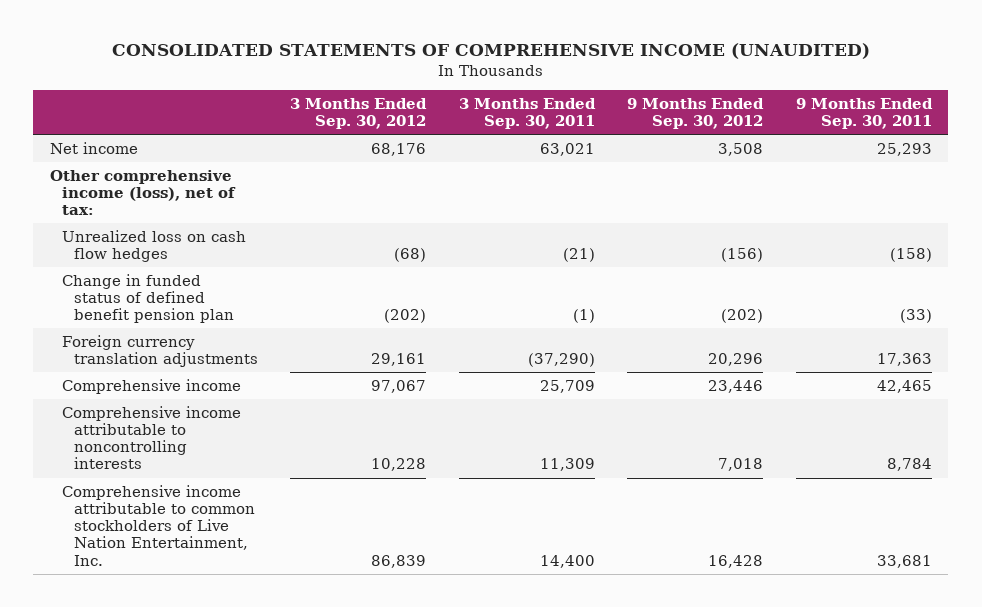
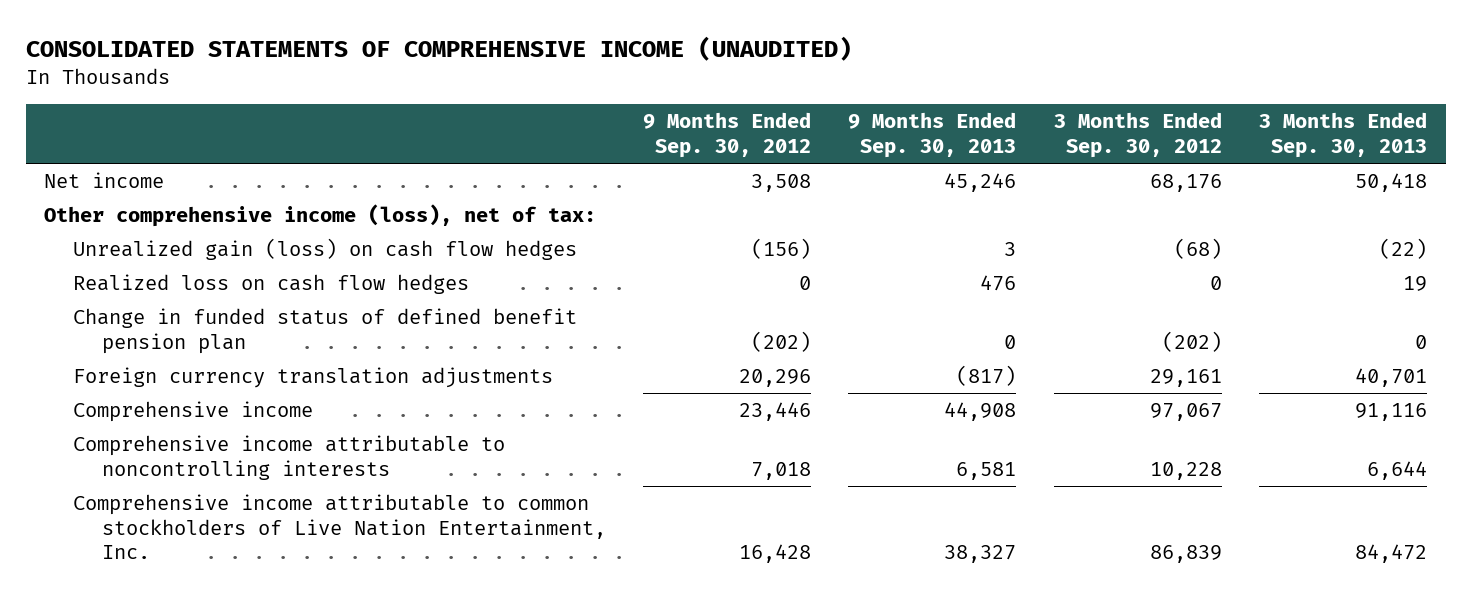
- | 3 Months Ended Sep. 30, 2012 | 3 Months Ended Sep. 30, 2011 | 9 Months Ended Sep. 30, 2012 | 9 Months Ended Sep. 30, 2011
+ | 9 Months Ended Sep. 30, 2012 | 9 Months Ended Sep. 30, 2013 | 3 Months Ended Sep. 30, 2012 | 3 Months Ended Sep. 30, 2013
- Unrealized loss on cash flow hedges | (68) | (21) | (156) | (158)
+ Unrealized gain (loss) on cash flow hedges | (156) | 3 | (68) | (22)
+ Realized loss on cash flow hedges | 0 | 476 | 0 | 19

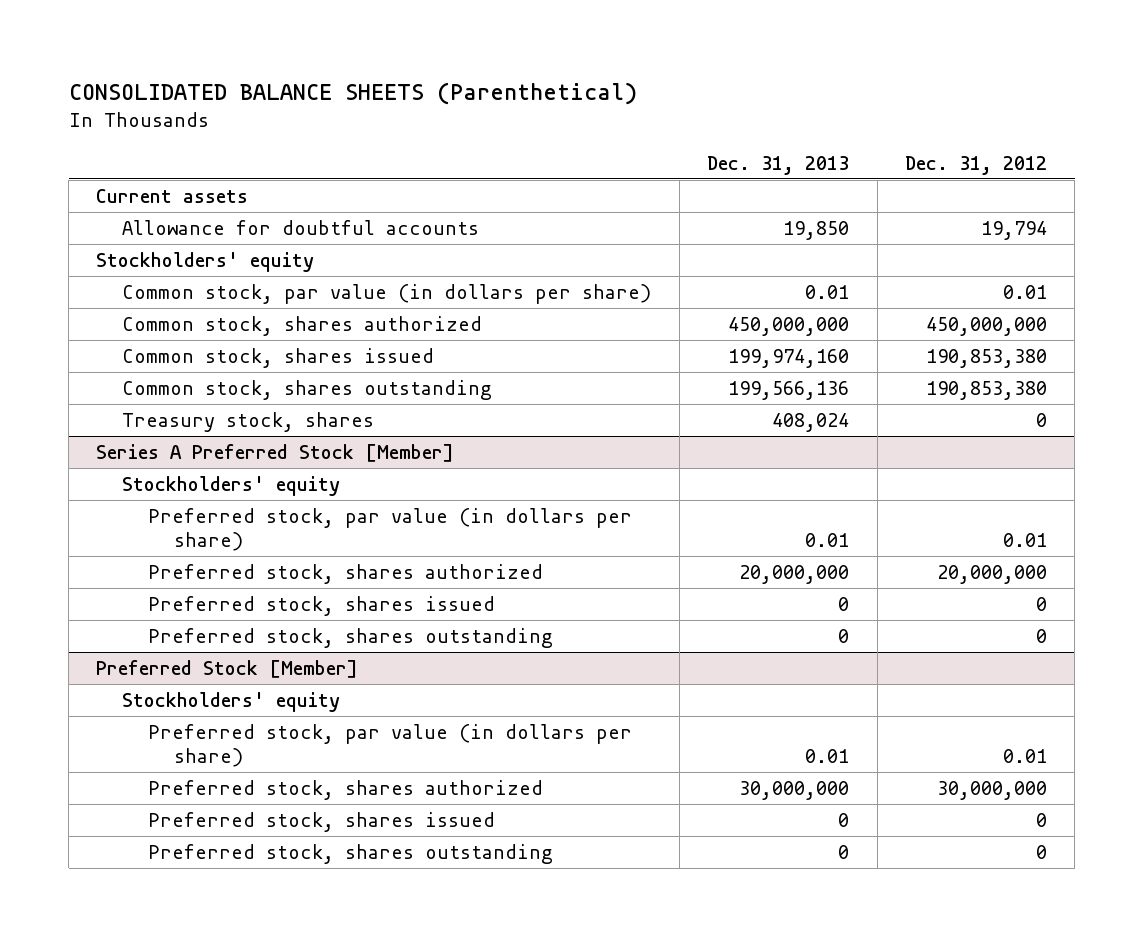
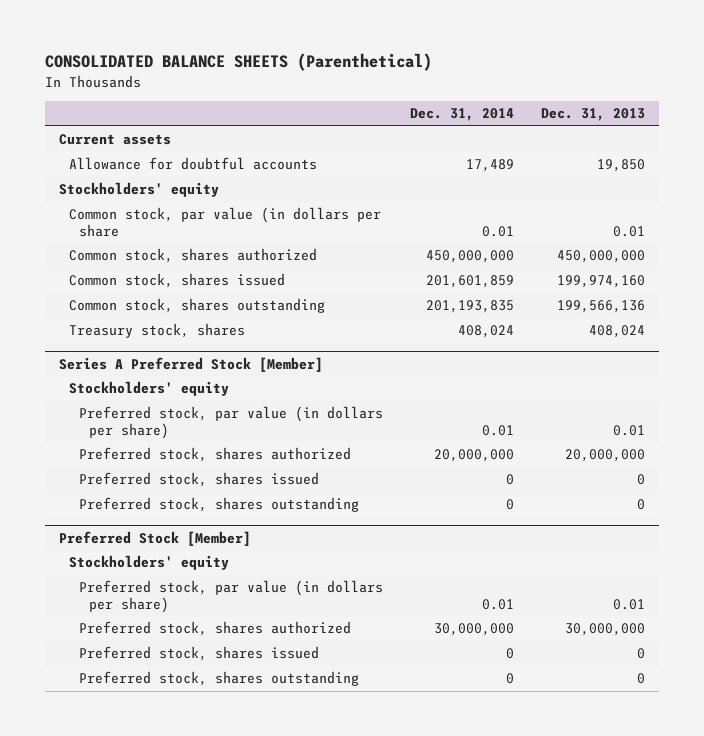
- | Dec. 31, 2013 | Dec. 31, 2012
+ | Dec. 31, 2014 | Dec. 31, 2013
- Common stock, par value (in dollars per share) | 0.01 | 0.01
+ Common stock, par value (in dollars per share | 0.01 | 0.01

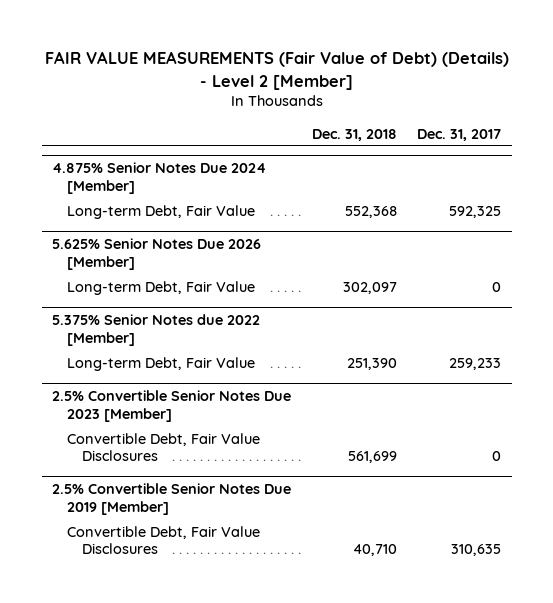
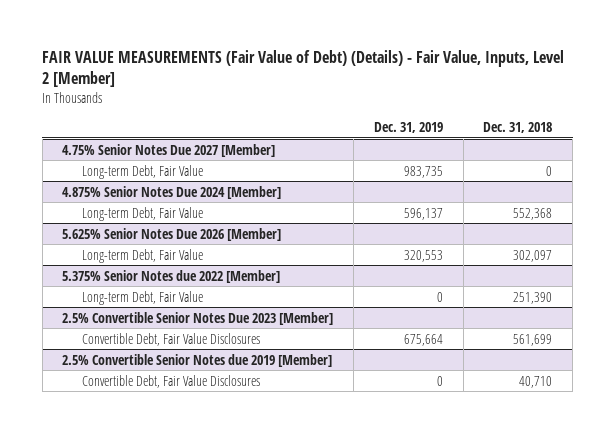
- FAIR VALUE MEASUREMENTS (Fair Value of Debt) (Details) - Level 2 [Member]
+ FAIR VALUE MEASUREMENTS (Fair Value of Debt) (Details) - Fair Value, Inputs, Level 2 [Member]
- | Dec. 31, 2018 | Dec. 31, 2017
+ | Dec. 31, 2019 | Dec. 31, 2018
+ 4.75% Senior Notes Due 2027 [Member]
+ Long-term Debt, Fair Value | 983,735 | 0
- 2.5% Convertible Senior Notes Due 2019 [Member]
+ 2.5% Convertible Senior Notes due 2019 [Member]

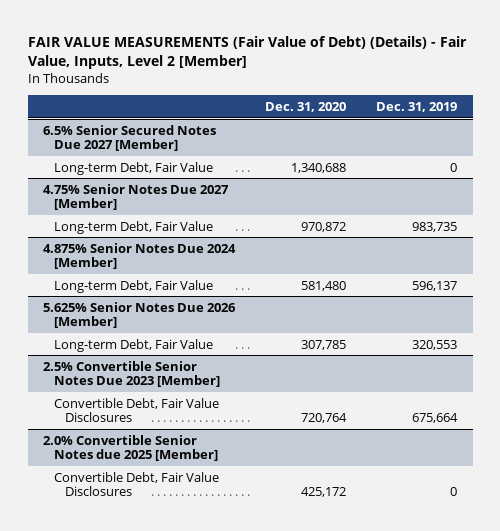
- | Dec. 31, 2019 | Dec. 31, 2018
+ | Dec. 31, 2020 | Dec. 31, 2019
+ 6.5% Senior Secured Notes Due 2027 [Member]
+ Long-term Debt, Fair Value | 1,340,688 | 0
- 5.375% Senior Notes due 2022 [Member]
- Long-term Debt, Fair Value | 0 | 251,390
- 2.5% Convertible Senior Notes due 2019 [Member]
+ 2.0% Convertible Senior Notes due 2025 [Member]

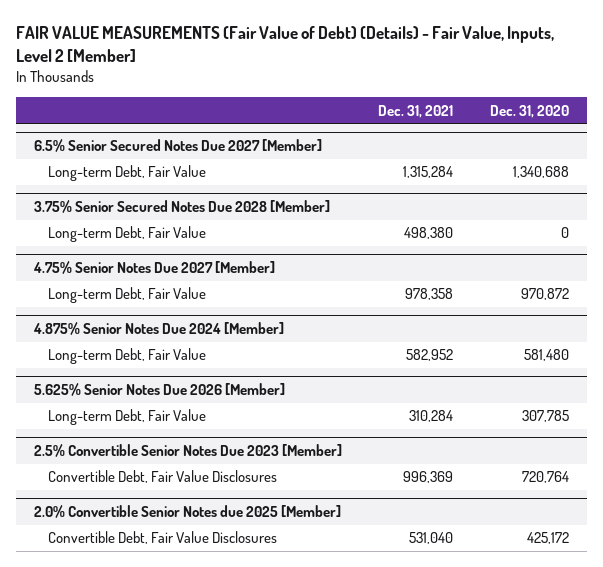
- | Dec. 31, 2020 | Dec. 31, 2019
+ | Dec. 31, 2021 | Dec. 31, 2020
+ 3.75% Senior Secured Notes Due 2028 [Member]
+ Long-term Debt, Fair Value | 498,380 | 0

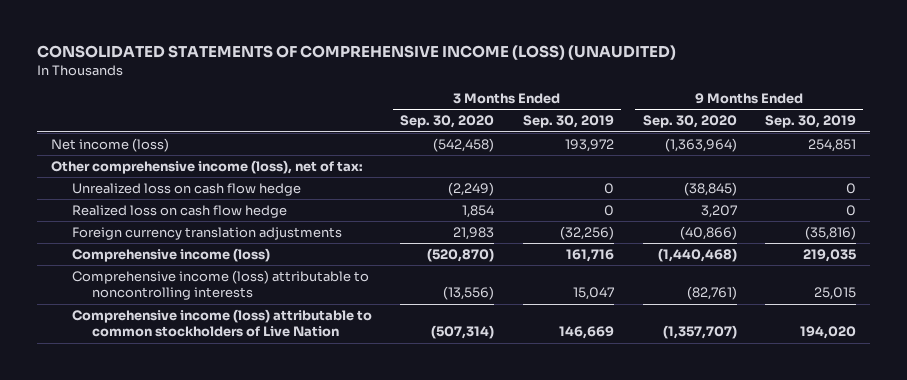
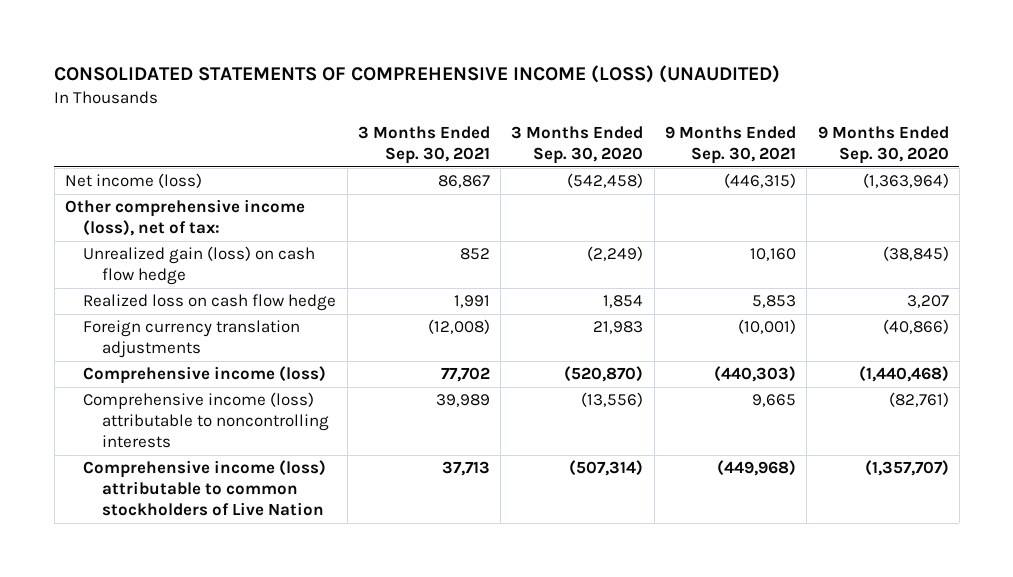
- | 3 Months Ended Sep. 30, 2020 | 3 Months Ended Sep. 30, 2019 | 9 Months Ended Sep. 30, 2020 | 9 Months Ended Sep. 30, 2019
+ | 3 Months Ended Sep. 30, 2021 | 3 Months Ended Sep. 30, 2020 | 9 Months Ended Sep. 30, 2021 | 9 Months Ended Sep. 30, 2020
- Unrealized loss on cash flow hedge | (2,249) | 0 | (38,845) | 0
+ Unrealized gain (loss) on cash flow hedge | 852 | (2,249) | 10,160 | (38,845)

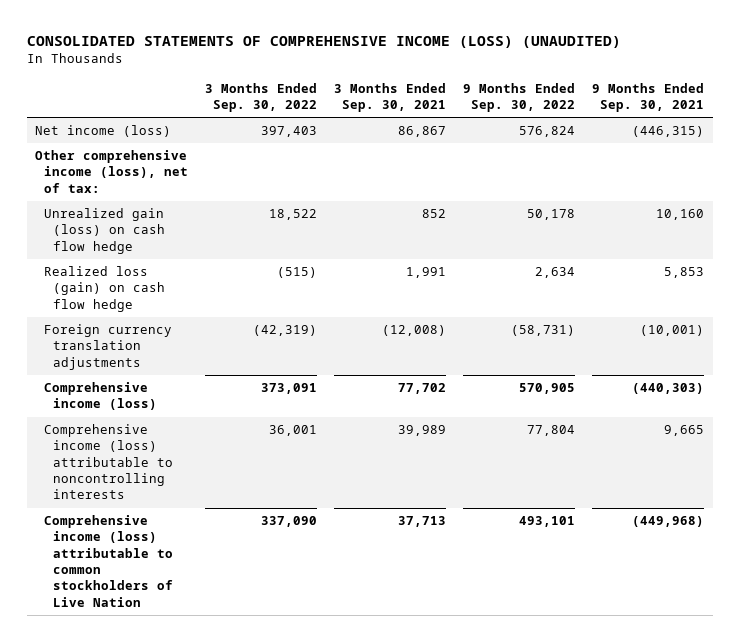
- | 3 Months Ended Sep. 30, 2021 | 3 Months Ended Sep. 30, 2020 | 9 Months Ended Sep. 30, 2021 | 9 Months Ended Sep. 30, 2020
+ | 3 Months Ended Sep. 30, 2022 | 3 Months Ended Sep. 30, 2021 | 9 Months Ended Sep. 30, 2022 | 9 Months Ended Sep. 30, 2021
- Realized loss on cash flow hedge | 1,991 | 1,854 | 5,853 | 3,207
+ Realized loss (gain) on cash flow hedge | (515) | 1,991 | 2,634 | 5,853

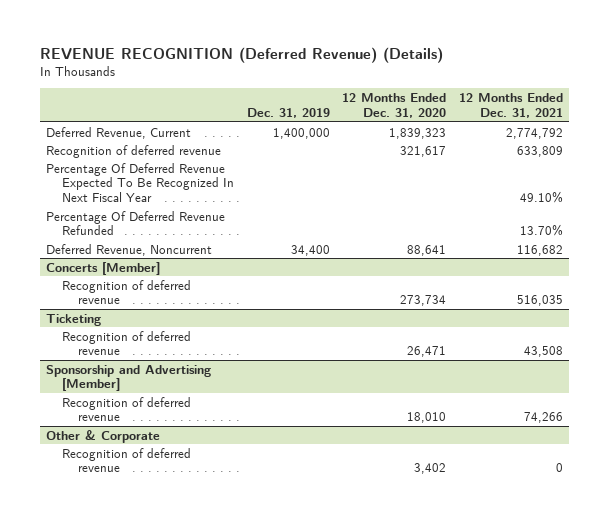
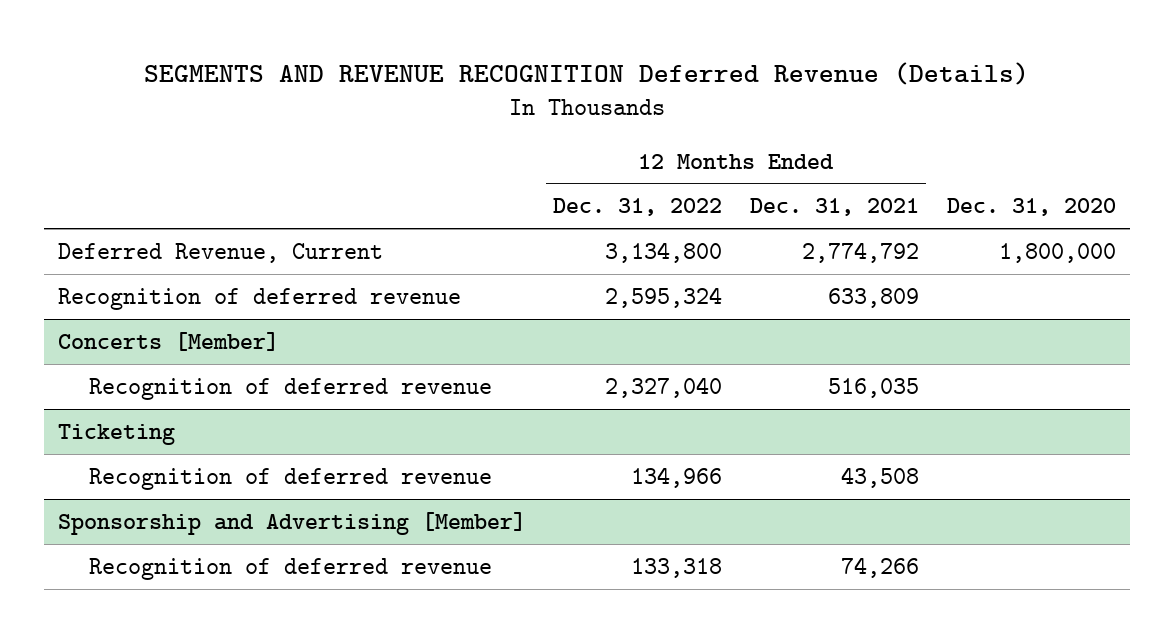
- REVENUE RECOGNITION (Deferred Revenue) (Details)
+ SEGMENTS AND REVENUE RECOGNITION Deferred Revenue (Details)
- | Dec. 31, 2019 | 12 Months Ended Dec. 31, 2020 | 12 Months Ended Dec. 31, 2021
+ | 12 Months Ended Dec. 31, 2022 | 12 Months Ended Dec. 31, 2021 | Dec. 31, 2020
- Percentage Of Deferred Revenue Expected To Be Recognized In Next Fiscal Year | | | 49.10%
- Percentage Of Deferred Revenue Refunded | | | 13.70%
- Deferred Revenue, Noncurrent | 34,400 | 88,641 | 116,682
- Other & Corporate
- Recognition of deferred revenue | | 3,402 | 0

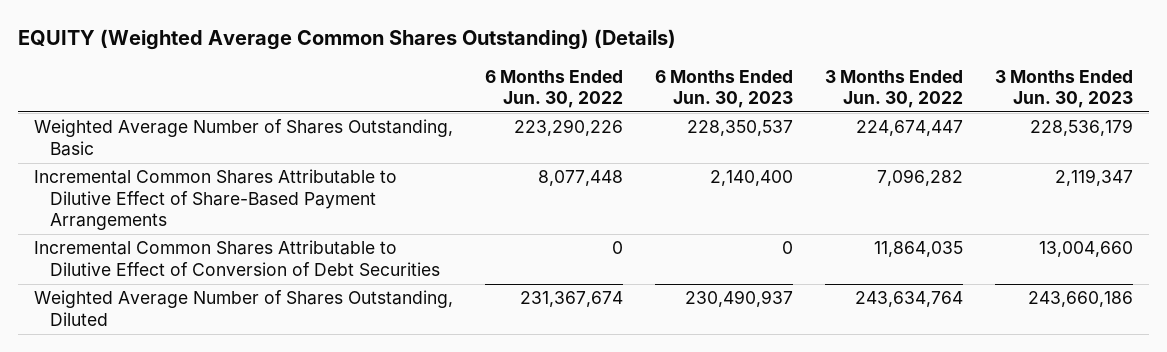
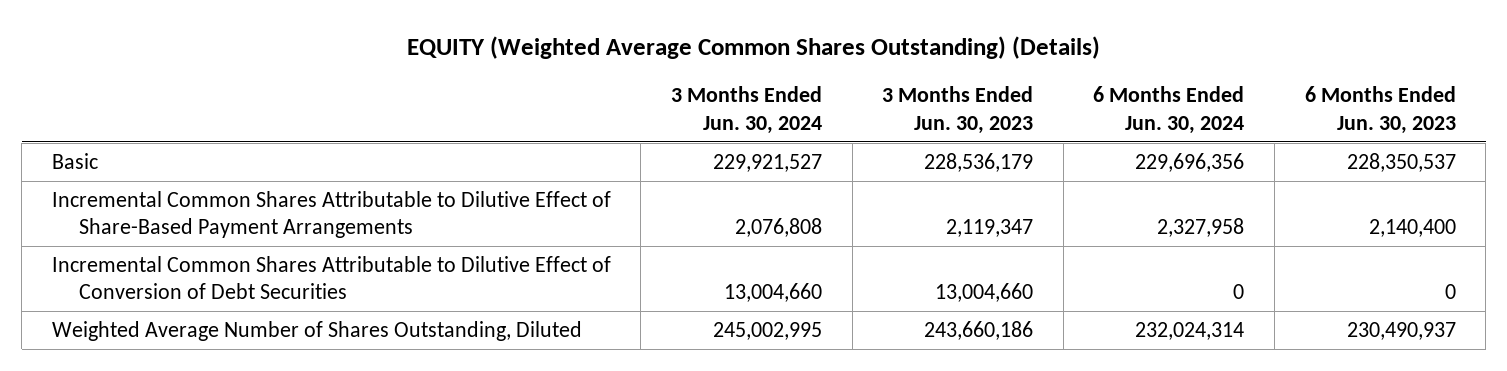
- | 6 Months Ended Jun. 30, 2022 | 6 Months Ended Jun. 30, 2023 | 3 Months Ended Jun. 30, 2022 | 3 Months Ended Jun. 30, 2023
+ | 3 Months Ended Jun. 30, 2024 | 3 Months Ended Jun. 30, 2023 | 6 Months Ended Jun. 30, 2024 | 6 Months Ended Jun. 30, 2023
- Weighted Average Number of Shares Outstanding, Basic | 223,290,226 | 228,350,537 | 224,674,447 | 228,536,179
+ Basic | 229,921,527 | 228,536,179 | 229,696,356 | 228,350,537

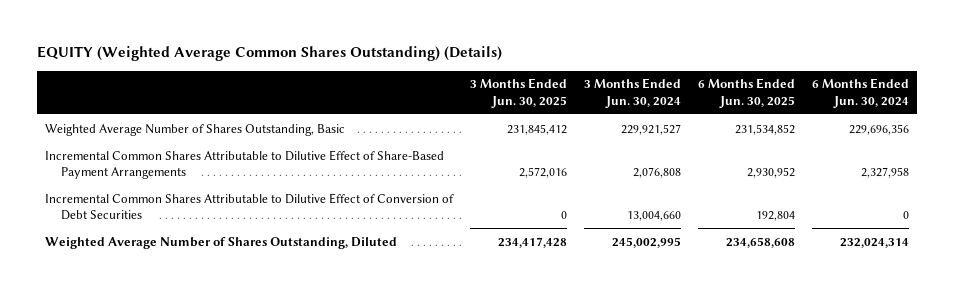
- | 3 Months Ended Jun. 30, 2024 | 3 Months Ended Jun. 30, 2023 | 6 Months Ended Jun. 30, 2024 | 6 Months Ended Jun. 30, 2023
+ | 3 Months Ended Jun. 30, 2025 | 3 Months Ended Jun. 30, 2024 | 6 Months Ended Jun. 30, 2025 | 6 Months Ended Jun. 30, 2024
- Basic | 229,921,527 | 228,536,179 | 229,696,356 | 228,350,537
+ Weighted Average Number of Shares Outstanding, Basic | 231,845,412 | 229,921,527 | 231,534,852 | 229,696,356

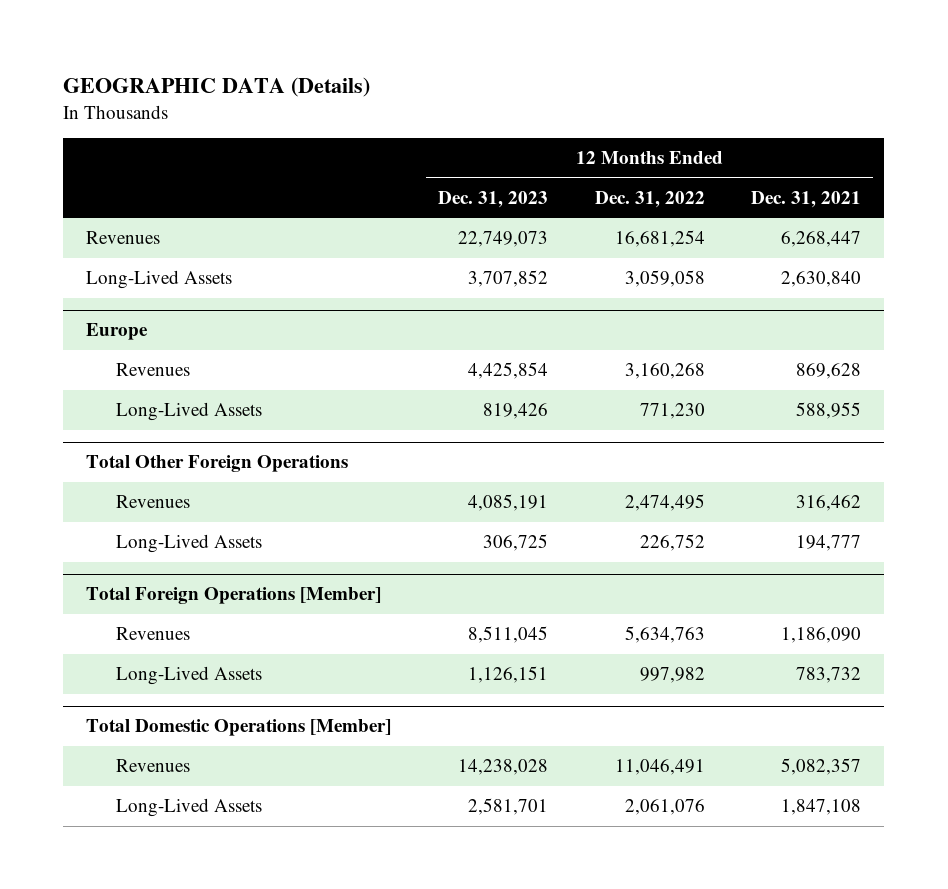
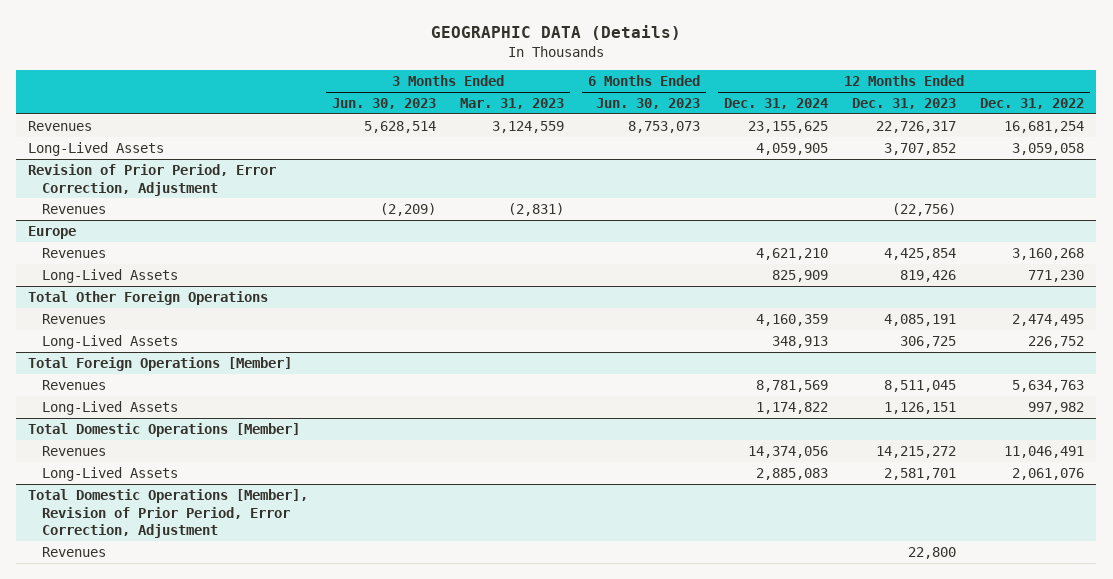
- | 12 Months Ended Dec. 31, 2023 | 12 Months Ended Dec. 31, 2022 | 12 Months Ended Dec. 31, 2021
+ | 3 Months Ended Jun. 30, 2023 | 3 Months Ended Mar. 31, 2023 | 6 Months Ended Jun. 30, 2023 | 12 Months Ended Dec. 31, 2024 | 12 Months Ended Dec. 31, 2023 | 12 Months Ended Dec. 31, 2022
- Revenues | 22,749,073 | 16,681,254 | 6,268,447
+ Revenues | 5,628,514 | 3,124,559 | 8,753,073 | 23,155,625 | 22,726,317 | 16,681,254
+ Revision of Prior Period, Error Correction, Adjustment
+ Revenues | (2,209) | (2,831) | | | (22,756) |
@ Total Domestic Operations [Member]
- Revenues | 14,238,028 | 11,046,491 | 5,082,357
+ Revenues | | | | 14,374,056 | 14,215,272 | 11,046,491
+ Total Domestic Operations [Member], Revision of Prior Period, Error Correction, Adjustment
+ Revenues | | | | | 22,800 |

